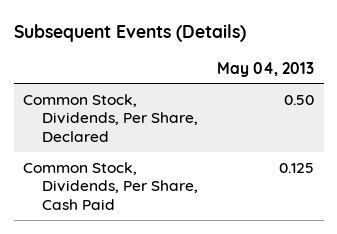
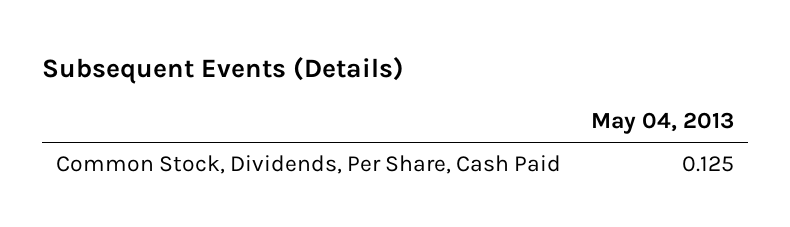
- Common Stock, Dividends, Per Share, Declared | 0.50

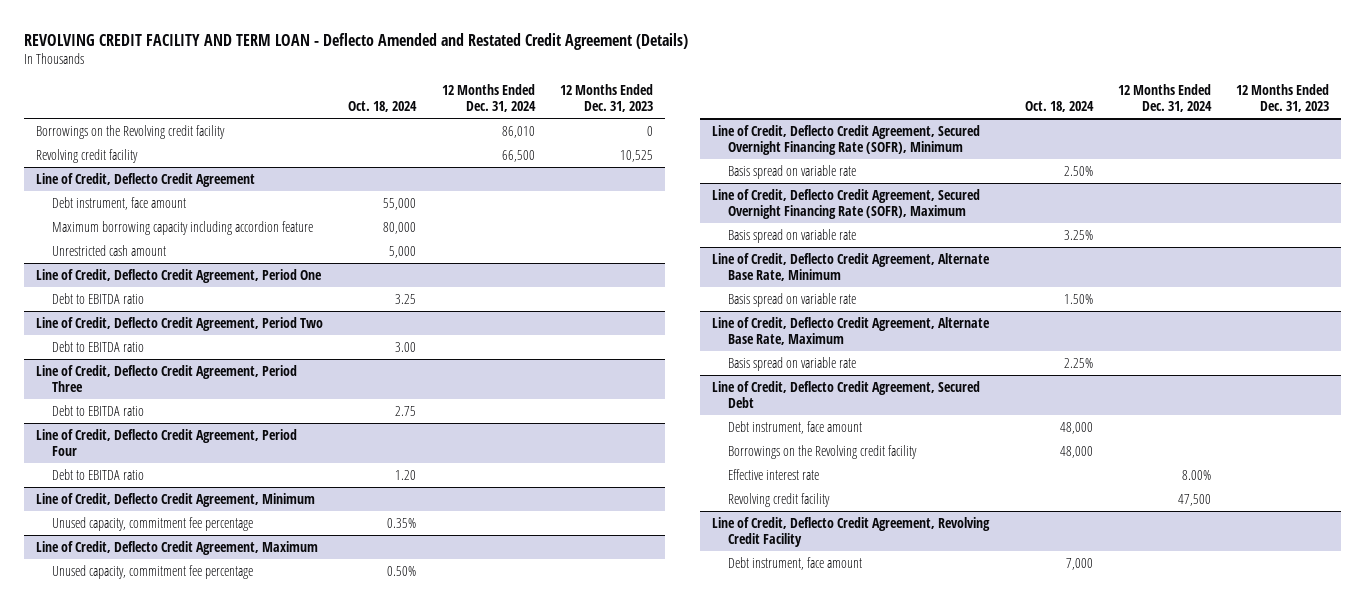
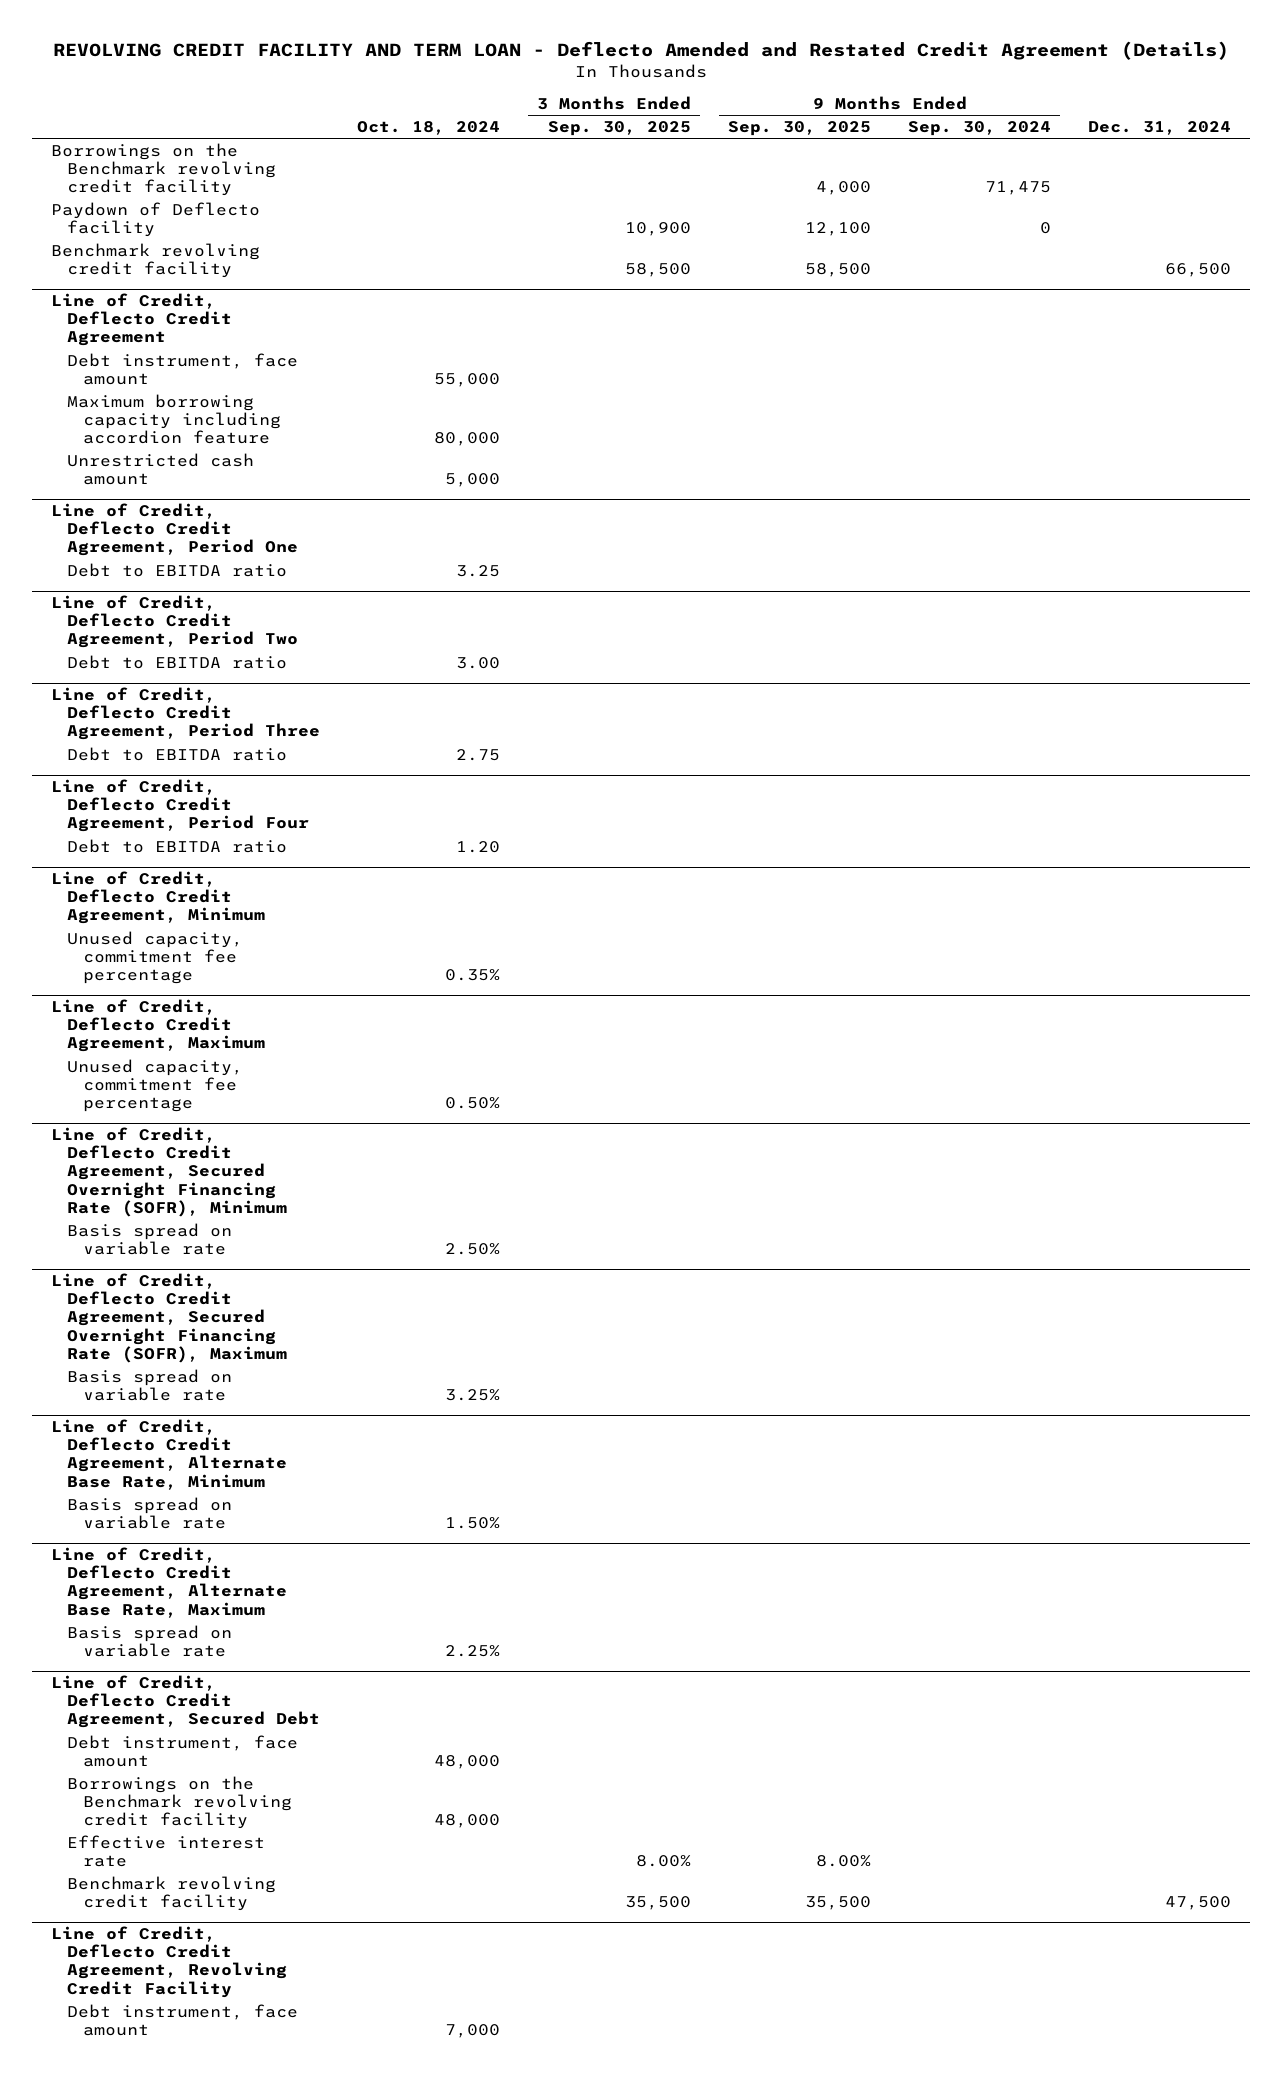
- | Oct. 18, 2024 | 12 Months Ended Dec. 31, 2024 | 12 Months Ended Dec. 31, 2023
+ | Oct. 18, 2024 | 3 Months Ended Sep. 30, 2025 | 9 Months Ended Sep. 30, 2025 | 9 Months Ended Sep. 30, 2024 | Dec. 31, 2024
- Borrowings on the Revolving credit facility | | 86,010 | 0
- Revolving credit facility | | 66,500 | 10,525
+ Borrowings on the Benchmark revolving credit facility | | | 4,000 | 71,475 |
+ Paydown of Deflecto facility | | 10,900 | 12,100 | 0 |
+ Benchmark revolving credit facility | | 58,500 | 58,500 | | 66,500
@ Line of Credit, Deflecto Credit Agreement, Secured Debt
- Borrowings on the Revolving credit facility | 48,000 | |
+ Borrowings on the Benchmark revolving credit facility | 48,000 | | | |
- Revolving credit facility | | 47,500 |
+ Benchmark revolving credit facility | | 35,500 | 35,500 | | 47,500

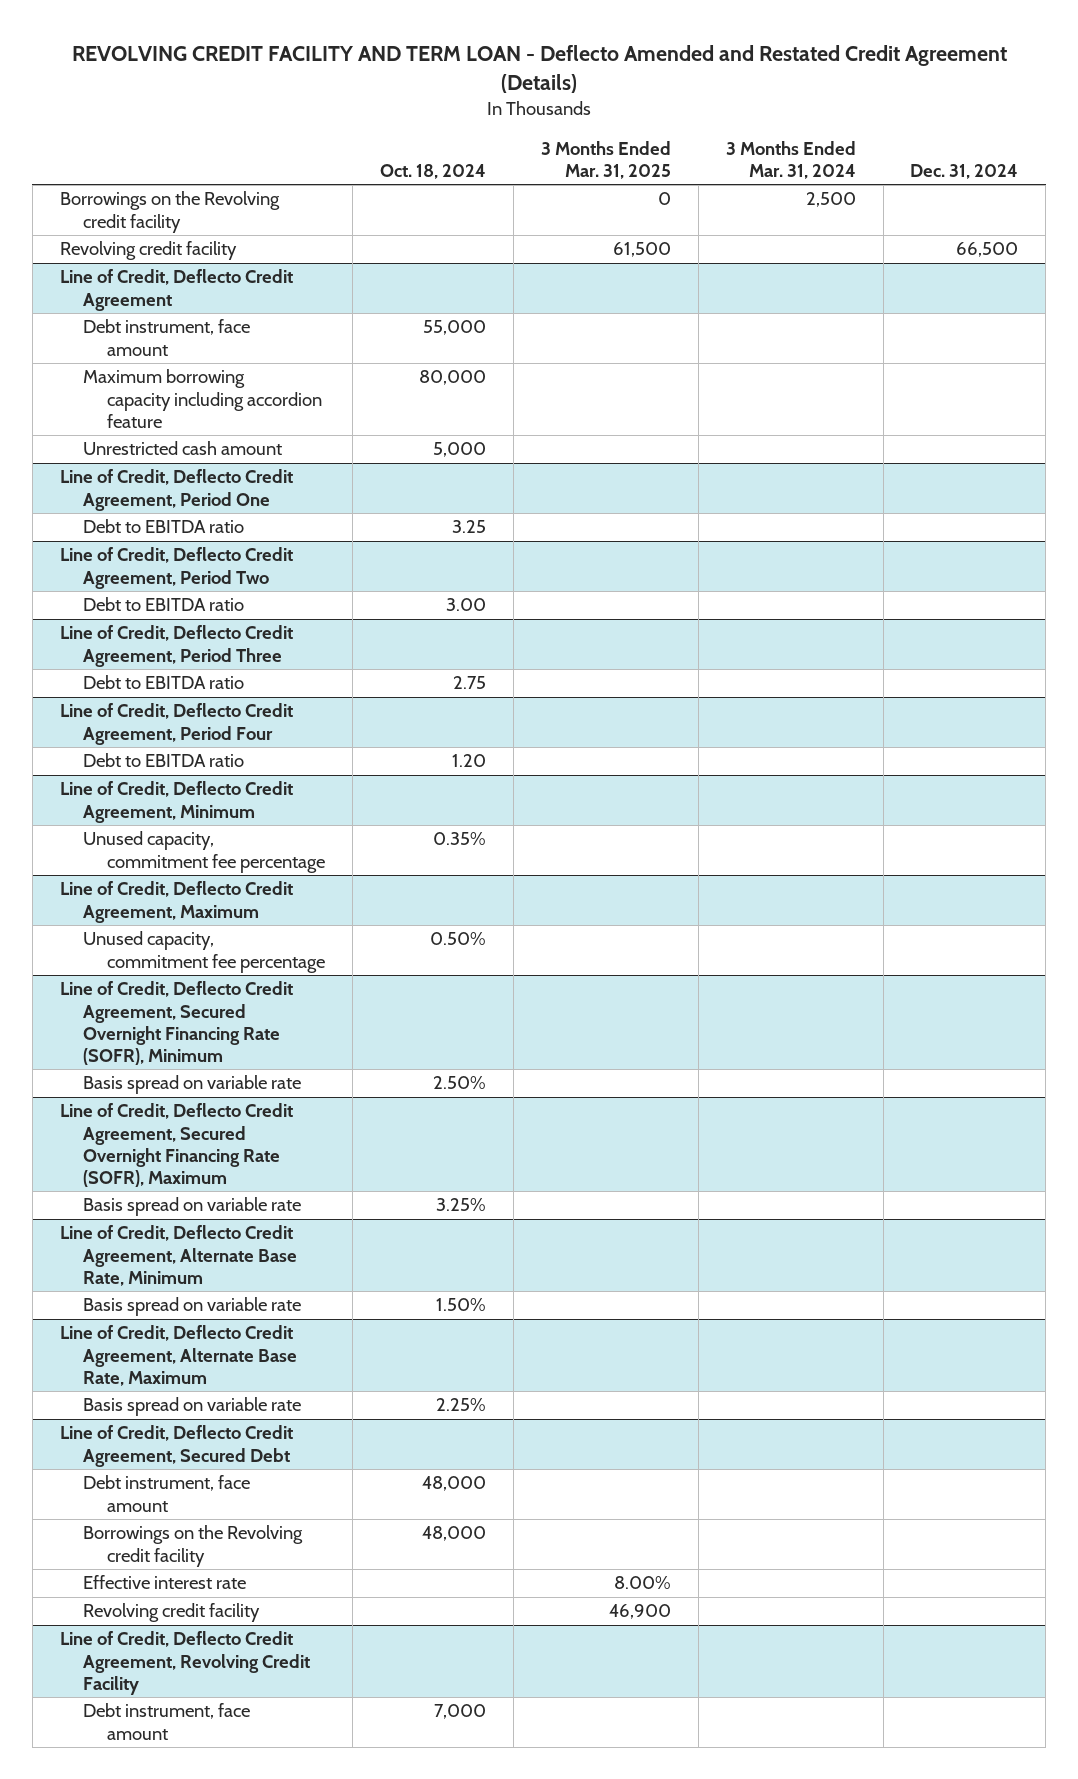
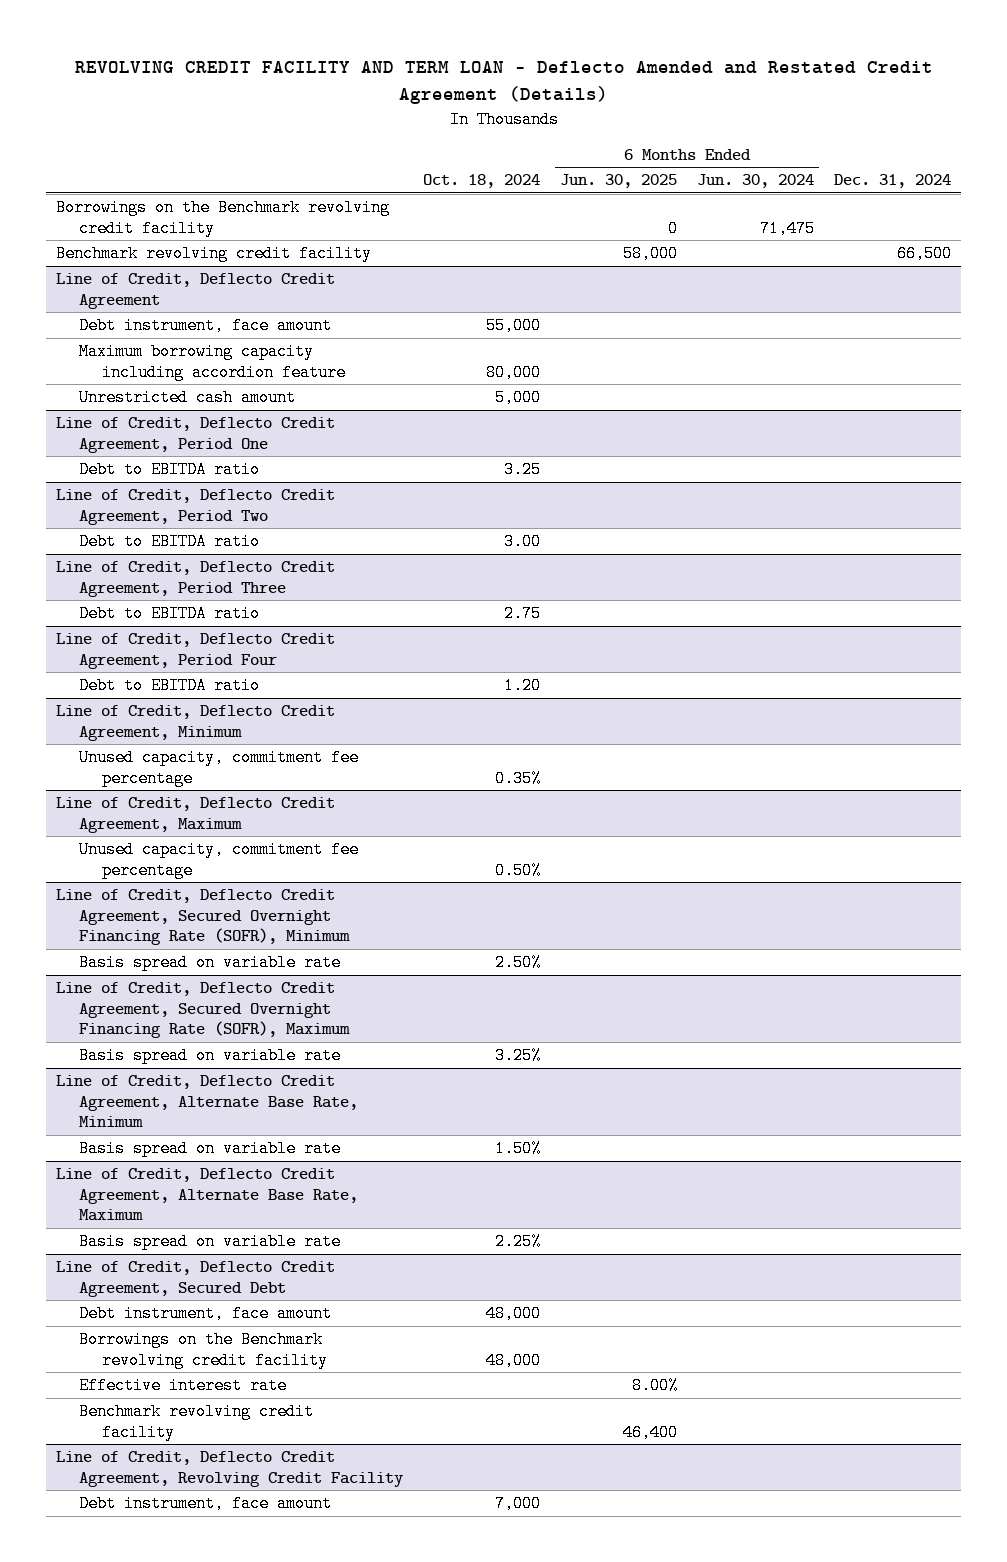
- | Oct. 18, 2024 | 3 Months Ended Mar. 31, 2025 | 3 Months Ended Mar. 31, 2024 | Dec. 31, 2024
+ | Oct. 18, 2024 | 6 Months Ended Jun. 30, 2025 | 6 Months Ended Jun. 30, 2024 | Dec. 31, 2024
- Borrowings on the Revolving credit facility | | 0 | 2,500 |
- Revolving credit facility | | 61,500 | | 66,500
+ Borrowings on the Benchmark revolving credit facility | | 0 | 71,475 |
+ Benchmark revolving credit facility | | 58,000 | | 66,500
@ Line of Credit, Deflecto Credit Agreement, Secured Debt
- Borrowings on the Revolving credit facility | 48,000 | | |
+ Borrowings on the Benchmark revolving credit facility | 48,000 | | |
- Revolving credit facility | | 46,900 | |
+ Benchmark revolving credit facility | | 46,400 | |

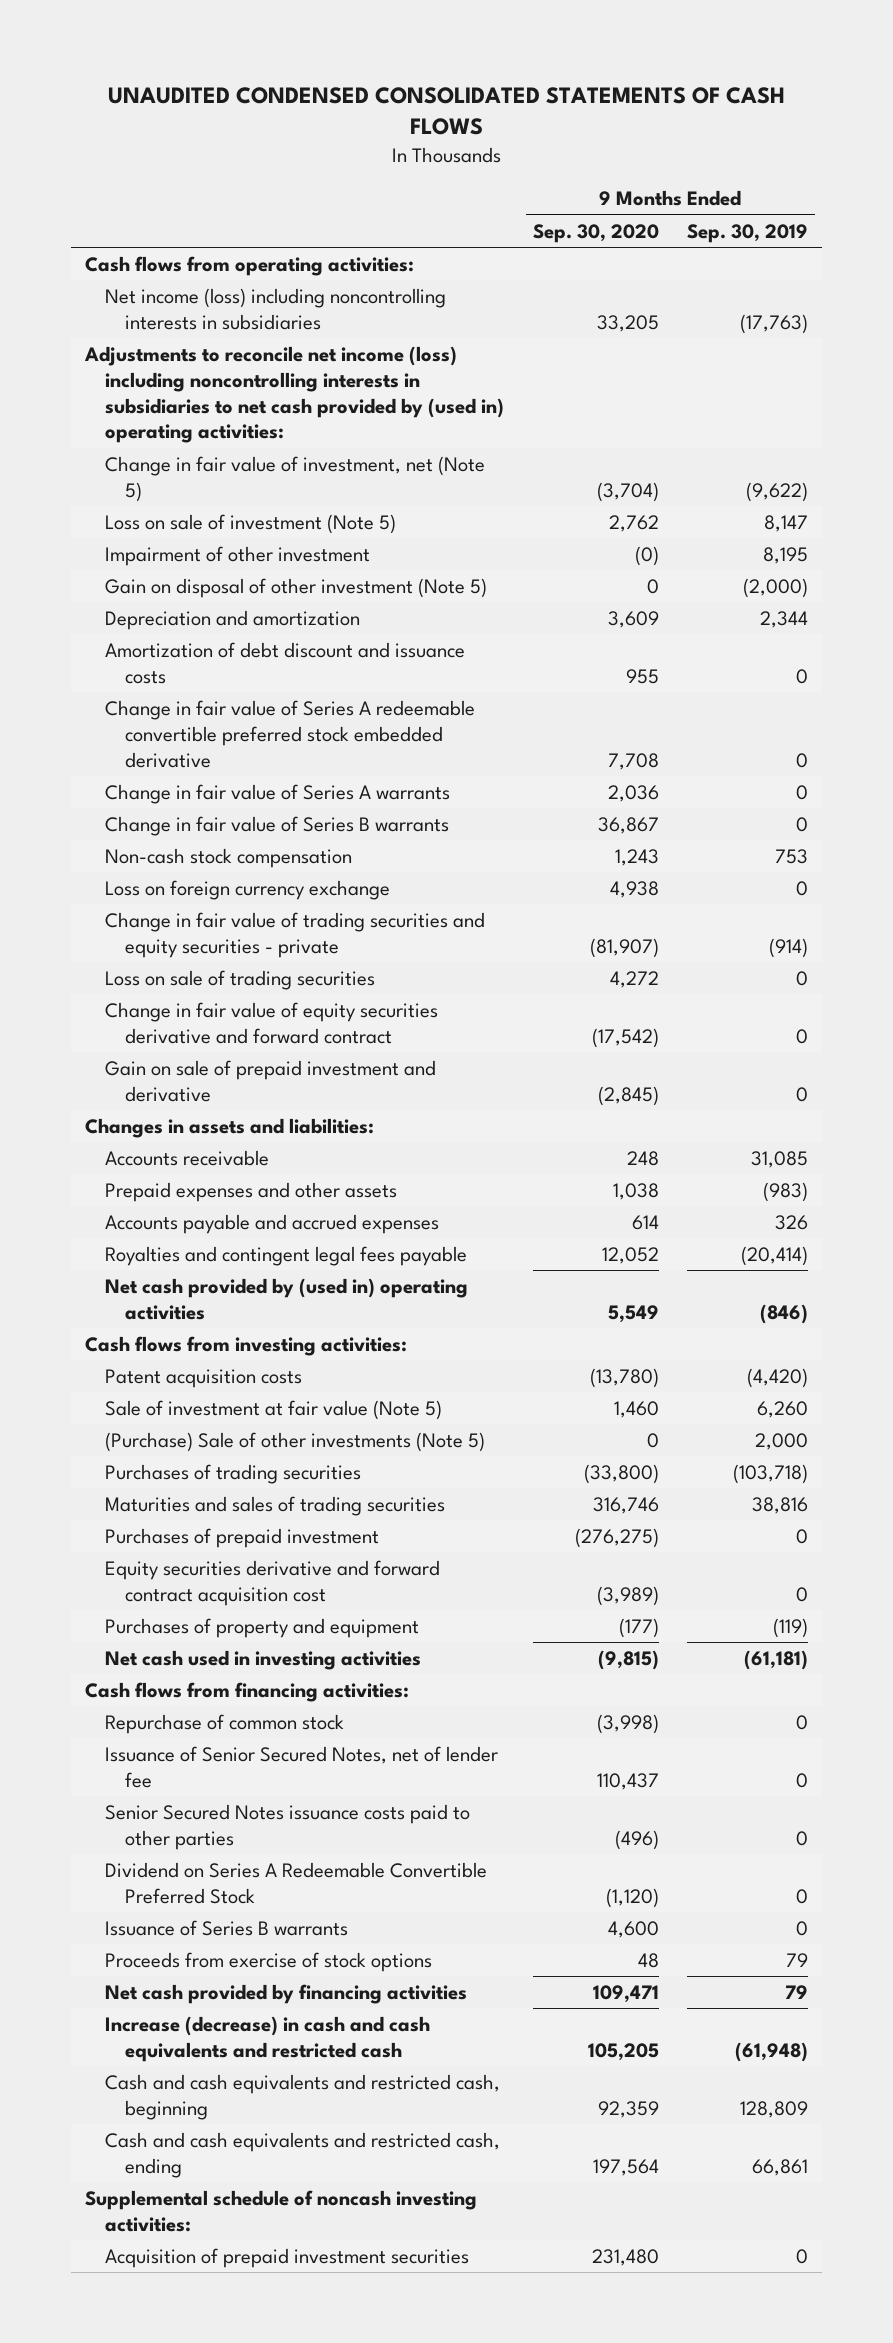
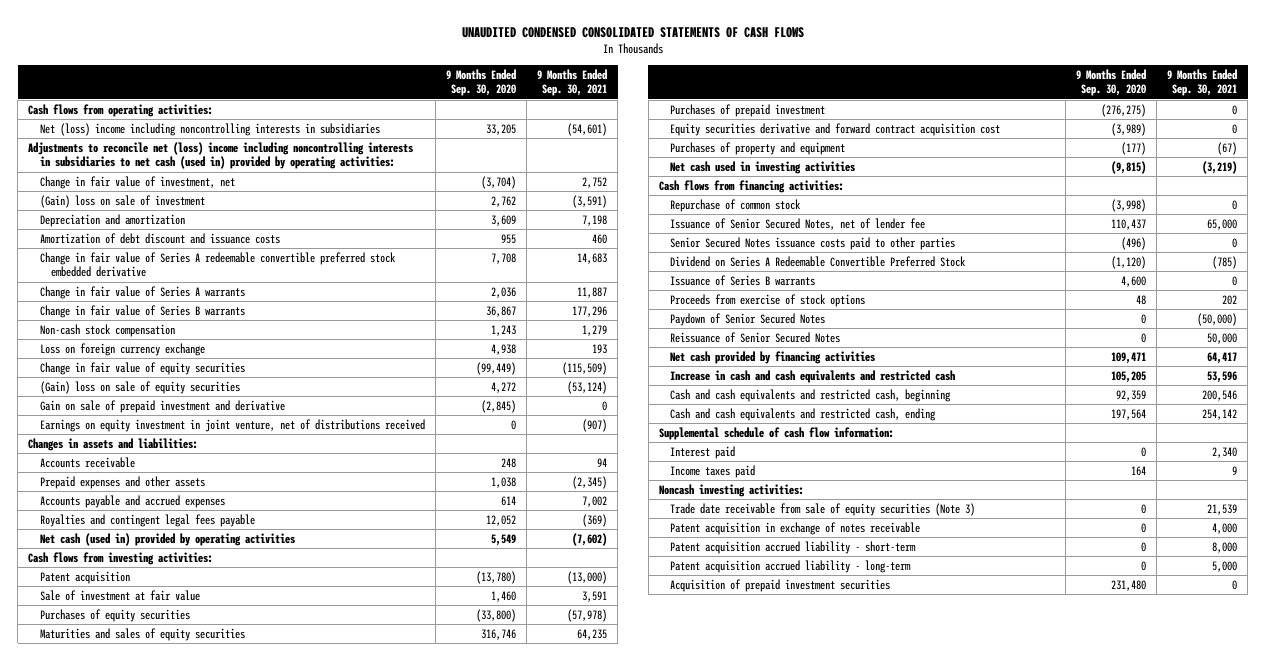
- | 9 Months Ended Sep. 30, 2020 | 9 Months Ended Sep. 30, 2019
+ | 9 Months Ended Sep. 30, 2020 | 9 Months Ended Sep. 30, 2021
- Net income (loss) including noncontrolling interests in subsidiaries | 33,205 | (17,763)
- Adjustments to reconcile net income (loss) including noncontrolling interests in subsidiaries to net cash provided by (used in) operating activities:
- Change in fair value of investment, net (Note 5) | (3,704) | (9,622)
- Loss on sale of investment (Note 5) | 2,762 | 8,147
- Impairment of other investment | (0) | 8,195
- Gain on disposal of other investment (Note 5) | 0 | (2,000)
+ Net (loss) income including noncontrolling interests in subsidiaries | 33,205 | (54,601)
+ Adjustments to reconcile net (loss) income including noncontrolling interests in subsidiaries to net cash (used in) provided by operating activities:
+ Change in fair value of investment, net | (3,704) | 2,752
+ (Gain) loss on sale of investment | 2,762 | (3,591)
- Change in fair value of trading securities and equity securities - private | (81,907) | (914)
- Loss on sale of trading securities | 4,272 | 0
- Change in fair value of equity securities derivative and forward contract | (17,542) | 0
+ Change in fair value of equity securities | (99,449) | (115,509)
+ (Gain) loss on sale of equity securities | 4,272 | (53,124)
+ Earnings on equity investment in joint venture, net of distributions received | 0 | (907)
- Net cash provided by (used in) operating activities | 5,549 | (846)
+ Net cash (used in) provided by operating activities | 5,549 | (7,602)
- Patent acquisition costs | (13,780) | (4,420)
- Sale of investment at fair value (Note 5) | 1,460 | 6,260
- (Purchase) Sale of other investments (Note 5) | 0 | 2,000
- Purchases of trading securities | (33,800) | (103,718)
- Maturities and sales of trading securities | 316,746 | 38,816
+ Patent acquisition | (13,780) | (13,000)
+ Sale of investment at fair value | 1,460 | 3,591
+ Purchases of equity securities | (33,800) | (57,978)
+ Maturities and sales of equity securities | 316,746 | 64,235
+ Paydown of Senior Secured Notes | 0 | (50,000)
+ Reissuance of Senior Secured Notes | 0 | 50,000
- Increase (decrease) in cash and cash equivalents and restricted cash | 105,205 | (61,948)
+ Increase in cash and cash equivalents and restricted cash | 105,205 | 53,596
- Supplemental schedule of noncash investing activities:
+ Supplemental schedule of cash flow information:
+ Interest paid | 0 | 2,340
+ Income taxes paid | 164 | 9
+ Noncash investing activities:
+ Trade date receivable from sale of equity securities (Note 3) | 0 | 21,539
+ Patent acquisition in exchange of notes receivable | 0 | 4,000
+ Patent acquisition accrued liability - short-term | 0 | 8,000
+ Patent acquisition accrued liability - long-term | 0 | 5,000

